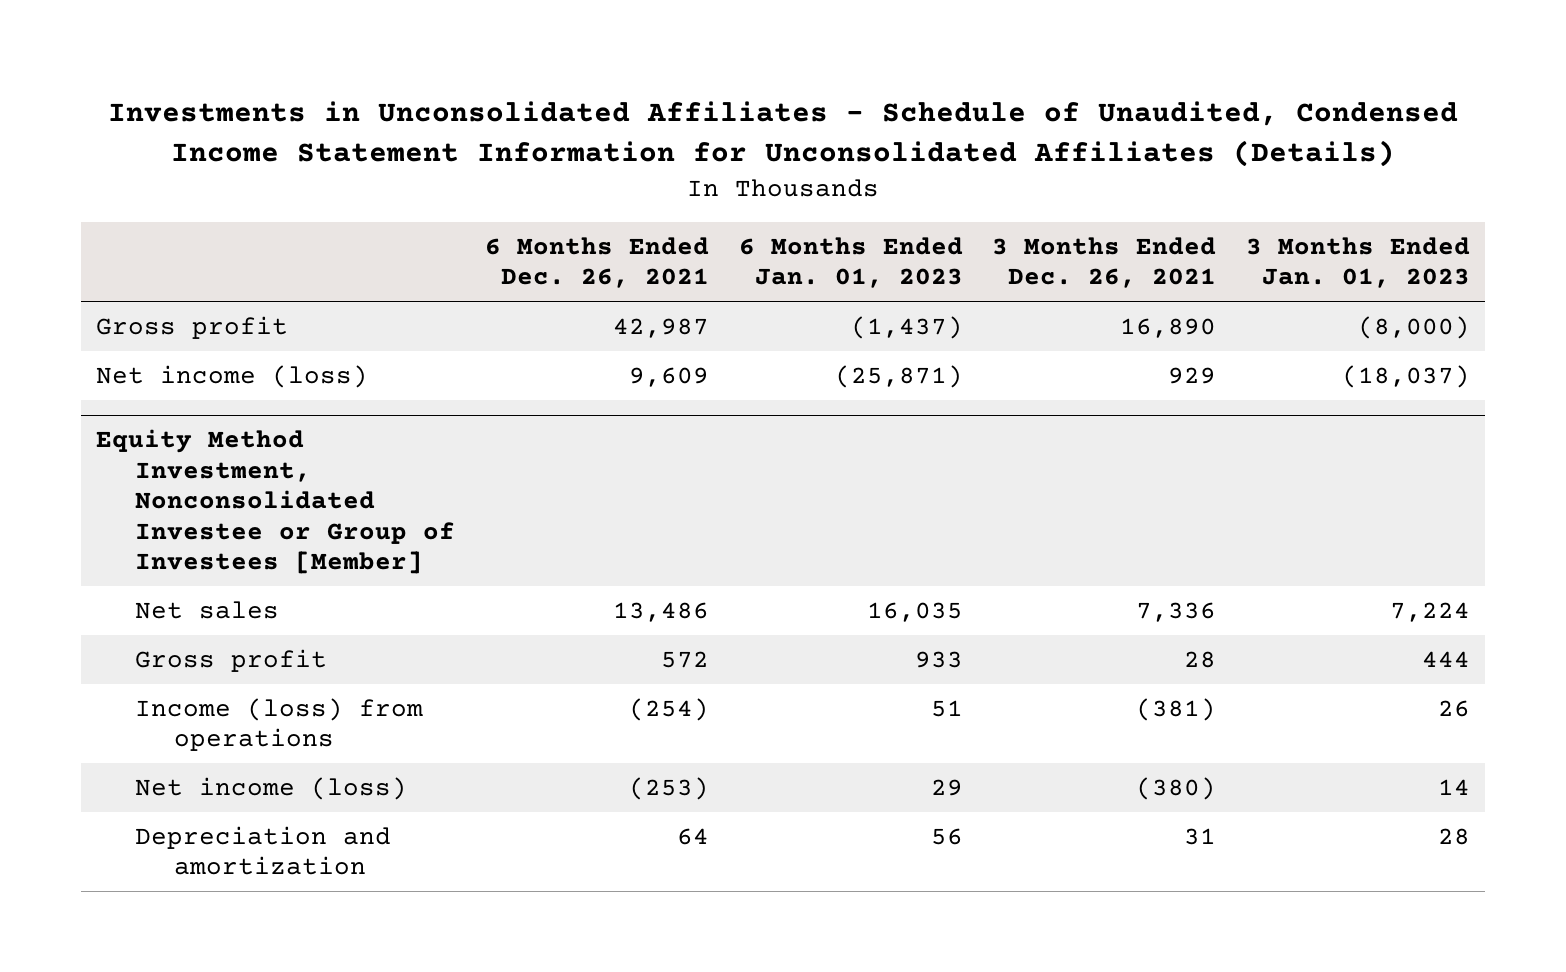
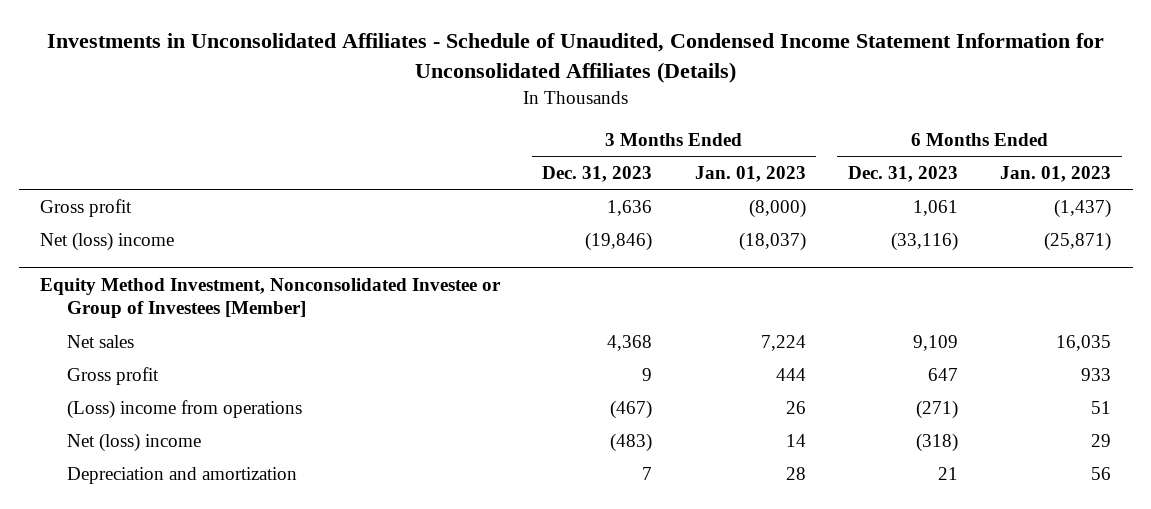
- | 6 Months Ended Dec. 26, 2021 | 6 Months Ended Jan. 01, 2023 | 3 Months Ended Dec. 26, 2021 | 3 Months Ended Jan. 01, 2023
+ | 3 Months Ended Dec. 31, 2023 | 3 Months Ended Jan. 01, 2023 | 6 Months Ended Dec. 31, 2023 | 6 Months Ended Jan. 01, 2023
- Net income (loss) | 9,609 | (25,871) | 929 | (18,037)
+ Net (loss) income | (19,846) | (18,037) | (33,116) | (25,871)
@ Equity Method Investment, Nonconsolidated Investee or Group of Investees [Member]
- Income (loss) from operations | (254) | 51 | (381) | 26
- Net income (loss) | (253) | 29 | (380) | 14
+ (Loss) income from operations | (467) | 26 | (271) | 51
+ Net (loss) income | (483) | 14 | (318) | 29

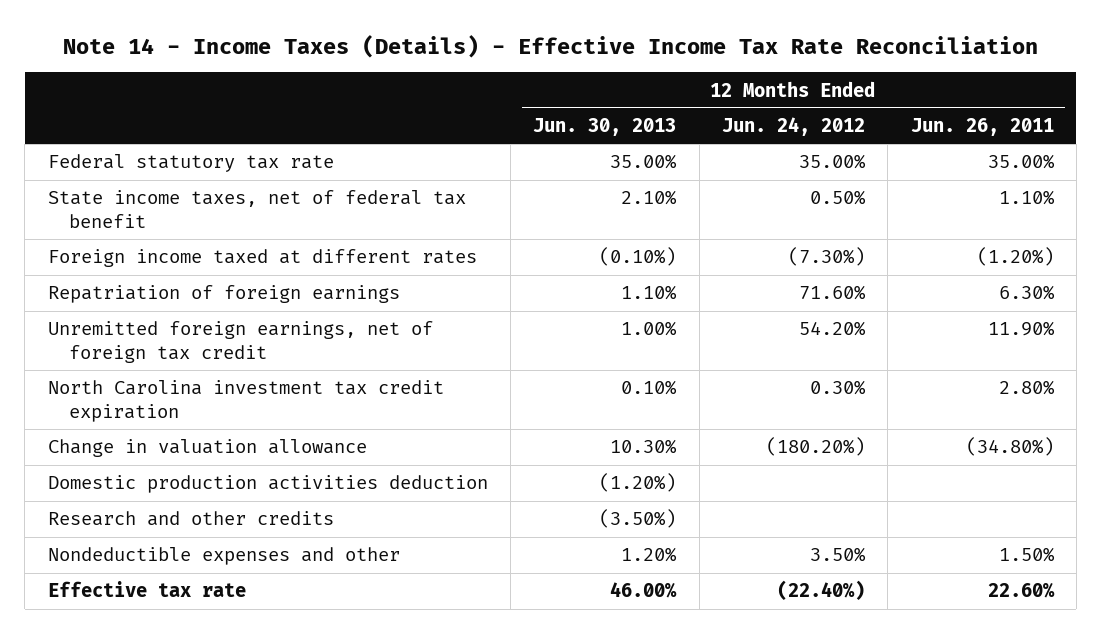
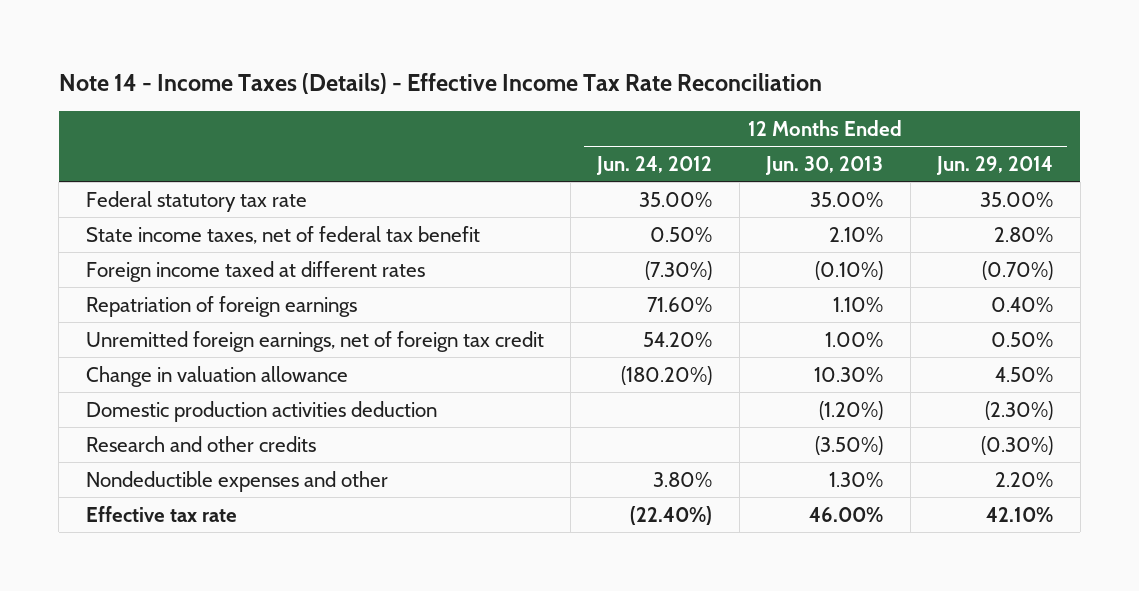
- | 12 Months Ended Jun. 30, 2013 | 12 Months Ended Jun. 24, 2012 | 12 Months Ended Jun. 26, 2011
+ | 12 Months Ended Jun. 24, 2012 | 12 Months Ended Jun. 30, 2013 | 12 Months Ended Jun. 29, 2014
- North Carolina investment tax credit expiration | 0.10% | 0.30% | 2.80%
- Nondeductible expenses and other | 1.20% | 3.50% | 1.50%
+ Nondeductible expenses and other | 3.80% | 1.30% | 2.20%

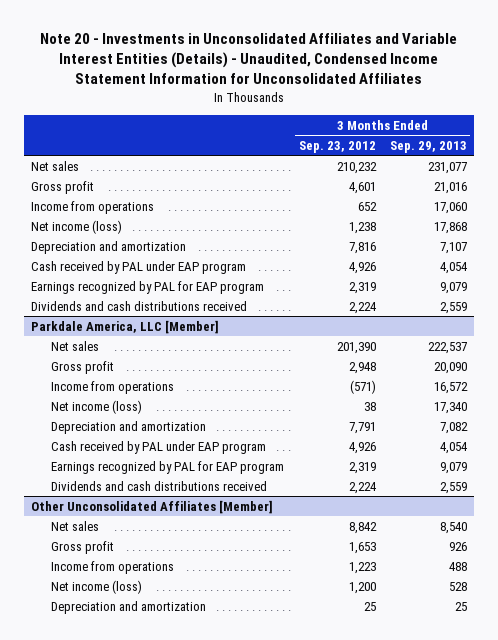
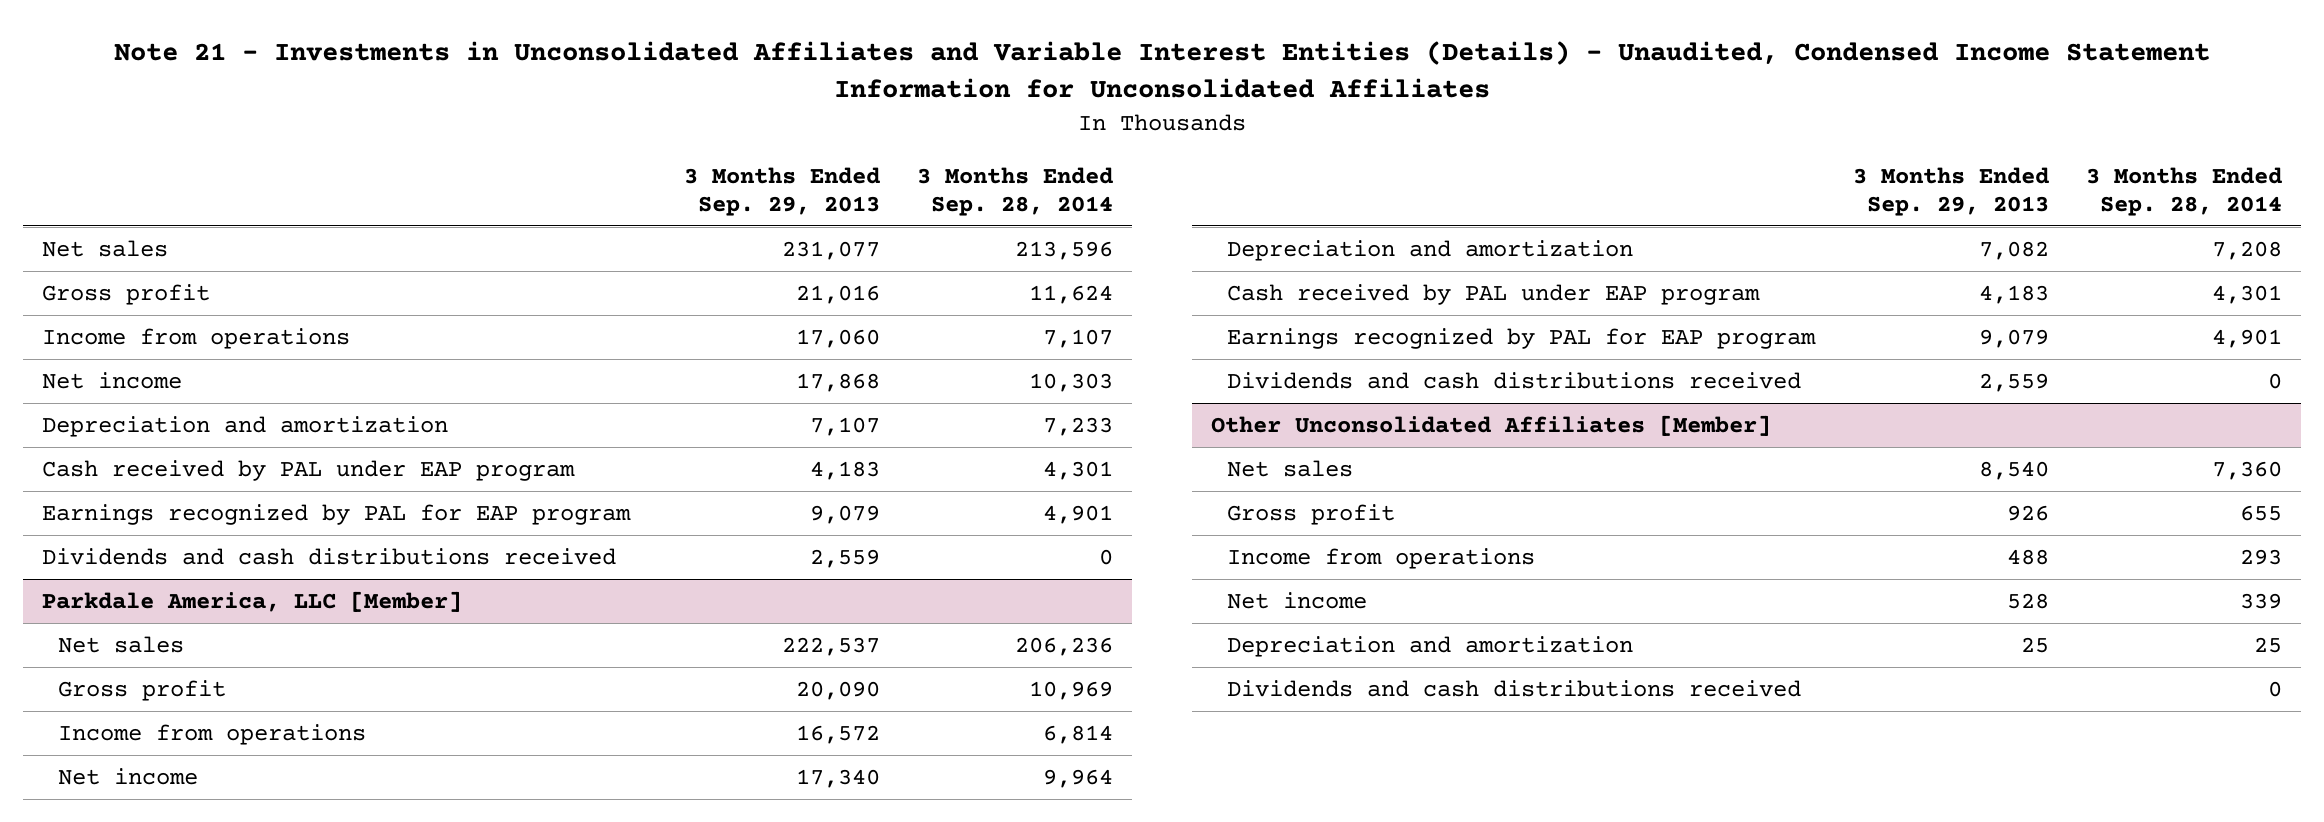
- Note 20 - Investments in Unconsolidated Affiliates and Variable Interest Entities (Details) - Unaudited, Condensed Income Statement Information for Unconsolidated Affiliates
+ Note 21 - Investments in Unconsolidated Affiliates and Variable Interest Entities (Details) - Unaudited, Condensed Income Statement Information for Unconsolidated Affiliates
- | 3 Months Ended Sep. 23, 2012 | 3 Months Ended Sep. 29, 2013
+ | 3 Months Ended Sep. 29, 2013 | 3 Months Ended Sep. 28, 2014
- Net income (loss) | 1,238 | 17,868
+ Net income | 17,868 | 10,303
- Cash received by PAL under EAP program | 4,926 | 4,054
+ Cash received by PAL under EAP program | 4,183 | 4,301
@ Parkdale America, LLC [Member]
- Net income (loss) | 38 | 17,340
+ Net income | 17,340 | 9,964
- Cash received by PAL under EAP program | 4,926 | 4,054
+ Cash received by PAL under EAP program | 4,183 | 4,301
@ Other Unconsolidated Affiliates [Member]
- Net income (loss) | 1,200 | 528
+ Net income | 528 | 339
+ Dividends and cash distributions received | | 0

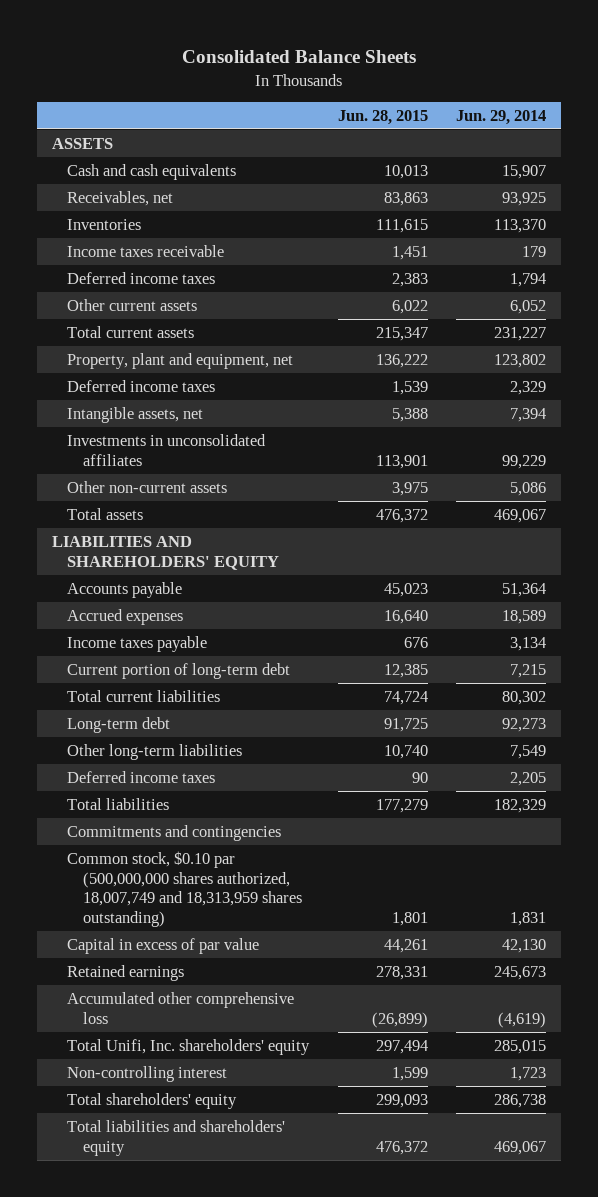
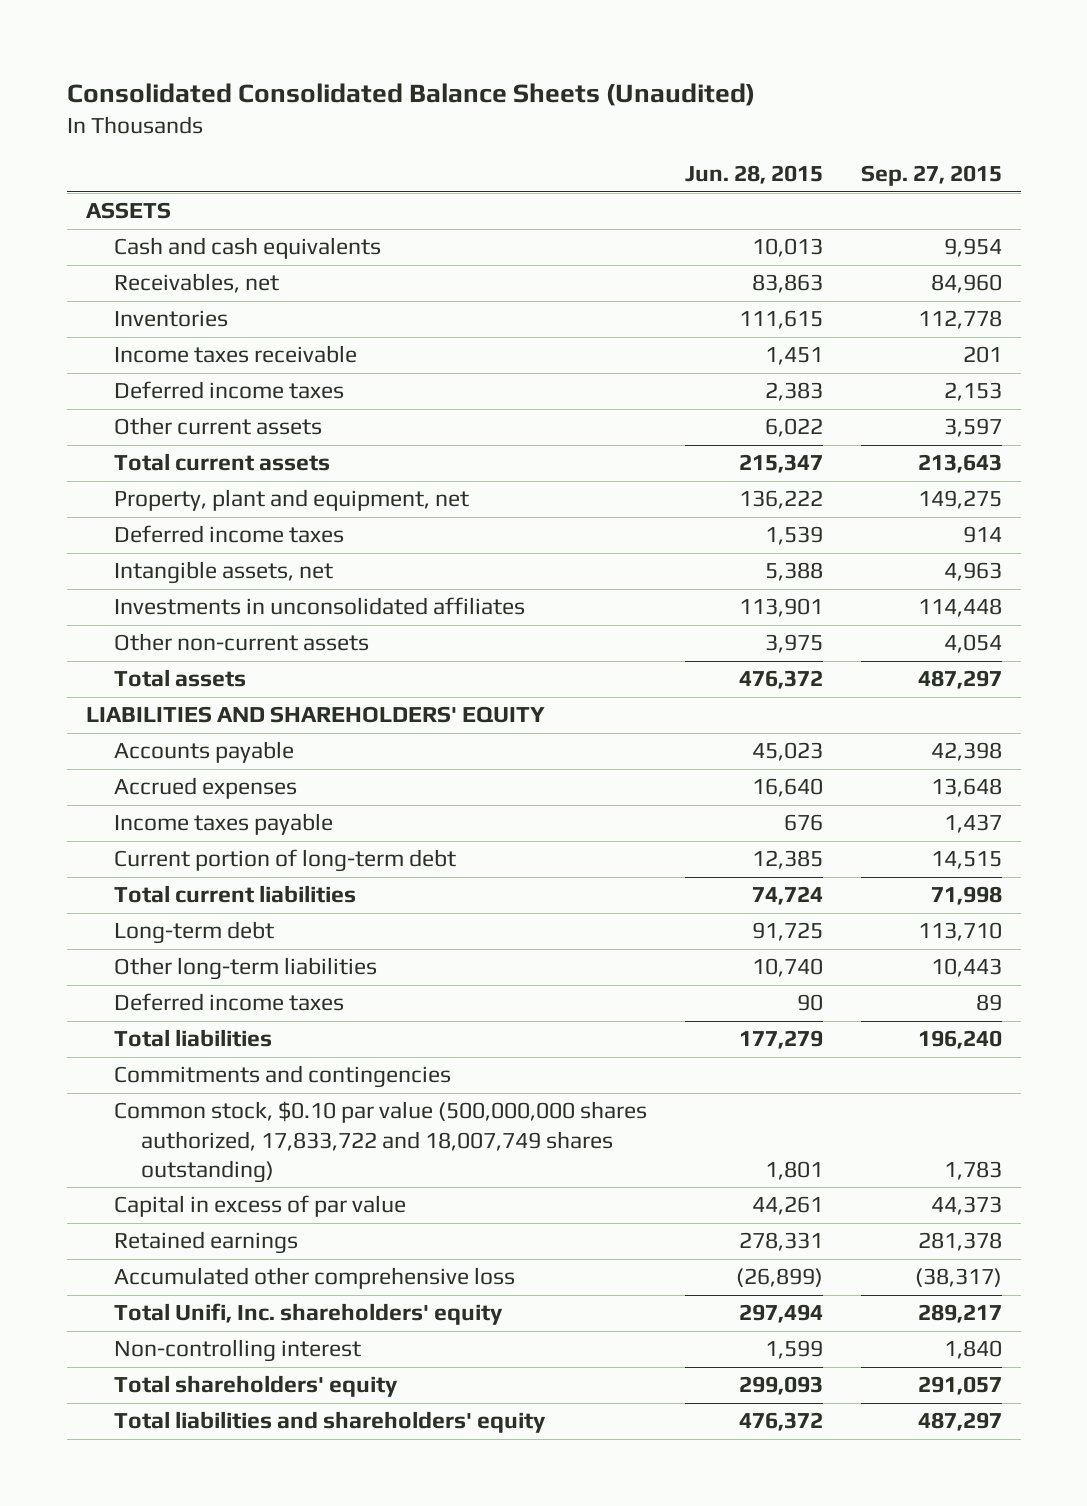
- Consolidated Balance Sheets
+ Consolidated Consolidated Balance Sheets (Unaudited)
- | Jun. 28, 2015 | Jun. 29, 2014
+ | Jun. 28, 2015 | Sep. 27, 2015
- Common stock, $0.10 par (500,000,000 shares authorized, 18,007,749 and 18,313,959 shares outstanding) | 1,801 | 1,831
+ Common stock, $0.10 par value (500,000,000 shares authorized, 17,833,722 and 18,007,749 shares outstanding) | 1,801 | 1,783

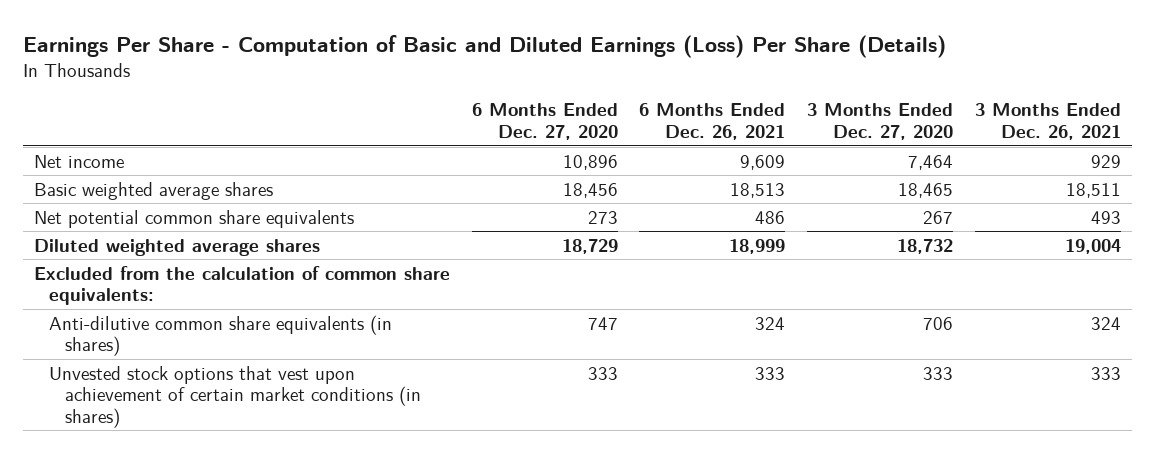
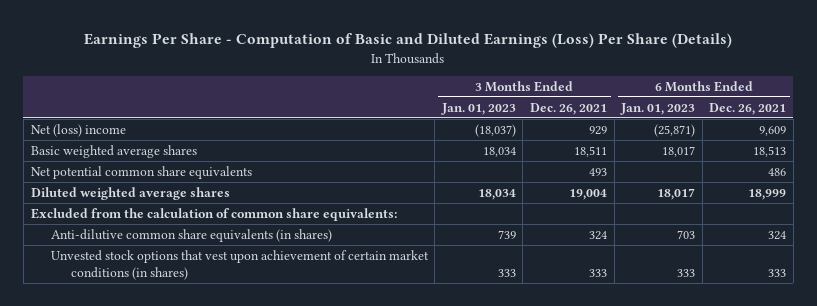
- | 6 Months Ended Dec. 27, 2020 | 6 Months Ended Dec. 26, 2021 | 3 Months Ended Dec. 27, 2020 | 3 Months Ended Dec. 26, 2021
+ | 3 Months Ended Jan. 01, 2023 | 3 Months Ended Dec. 26, 2021 | 6 Months Ended Jan. 01, 2023 | 6 Months Ended Dec. 26, 2021
- Net income | 10,896 | 9,609 | 7,464 | 929
+ Net (loss) income | (18,037) | 929 | (25,871) | 9,609

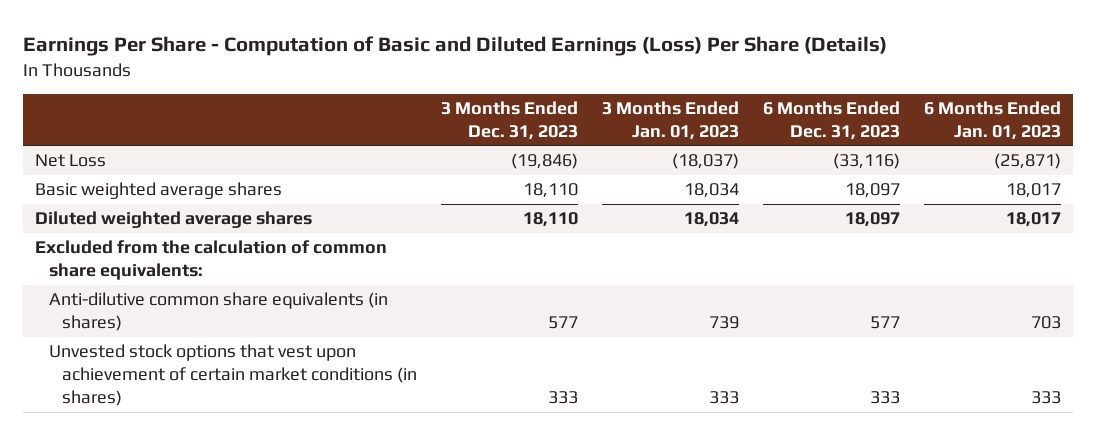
- | 3 Months Ended Jan. 01, 2023 | 3 Months Ended Dec. 26, 2021 | 6 Months Ended Jan. 01, 2023 | 6 Months Ended Dec. 26, 2021
+ | 3 Months Ended Dec. 31, 2023 | 3 Months Ended Jan. 01, 2023 | 6 Months Ended Dec. 31, 2023 | 6 Months Ended Jan. 01, 2023
- Net (loss) income | (18,037) | 929 | (25,871) | 9,609
+ Net Loss | (19,846) | (18,037) | (33,116) | (25,871)
- Net potential common share equivalents | | 493 | | 486

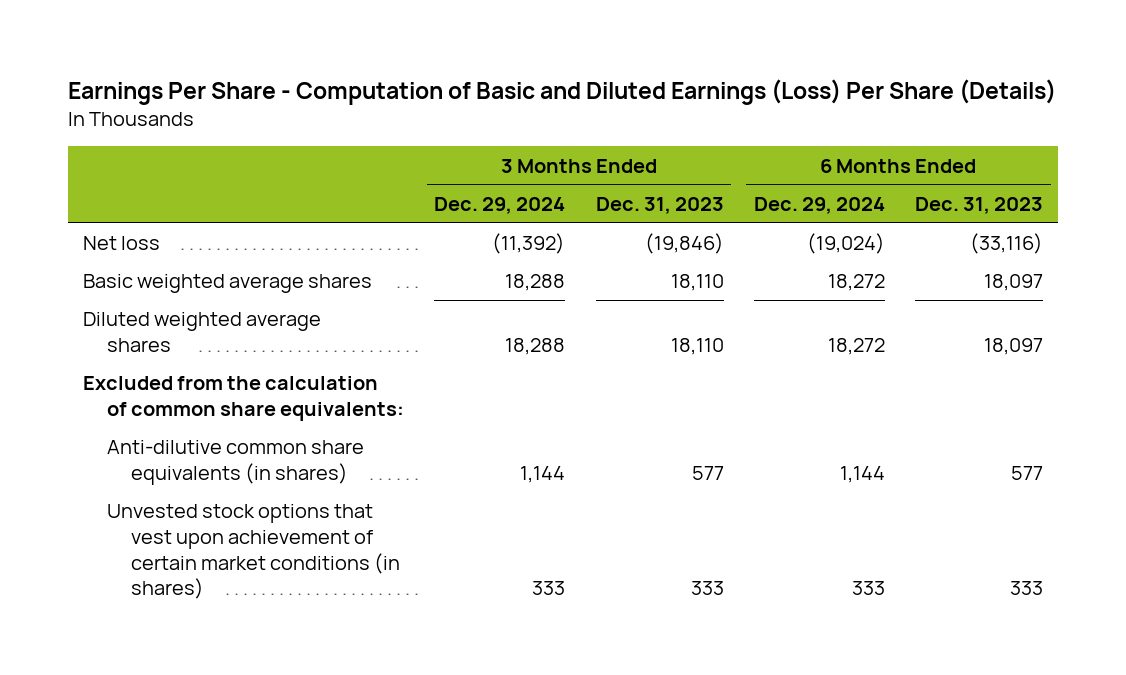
- | 3 Months Ended Dec. 31, 2023 | 3 Months Ended Jan. 01, 2023 | 6 Months Ended Dec. 31, 2023 | 6 Months Ended Jan. 01, 2023
+ | 3 Months Ended Dec. 29, 2024 | 3 Months Ended Dec. 31, 2023 | 6 Months Ended Dec. 29, 2024 | 6 Months Ended Dec. 31, 2023
- Net Loss | (19,846) | (18,037) | (33,116) | (25,871)
+ Net loss | (11,392) | (19,846) | (19,024) | (33,116)

